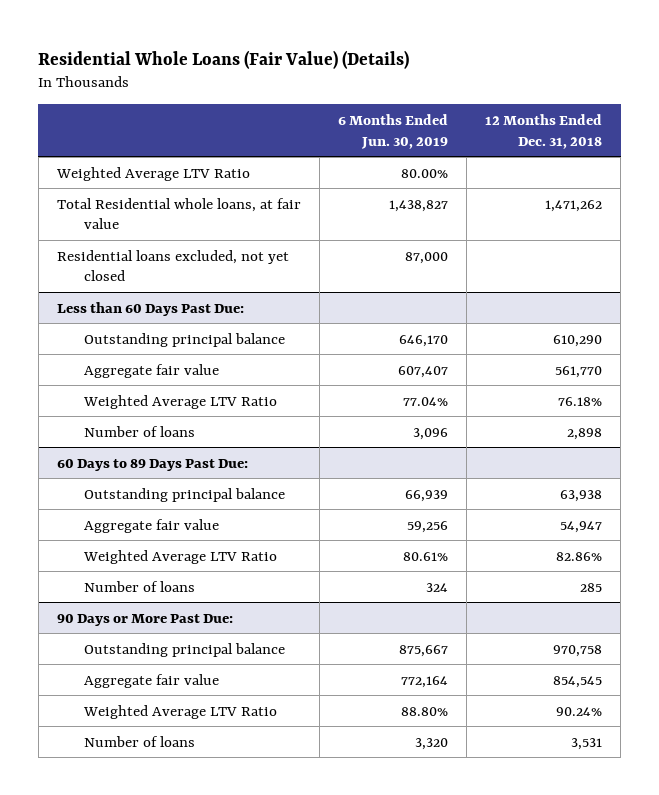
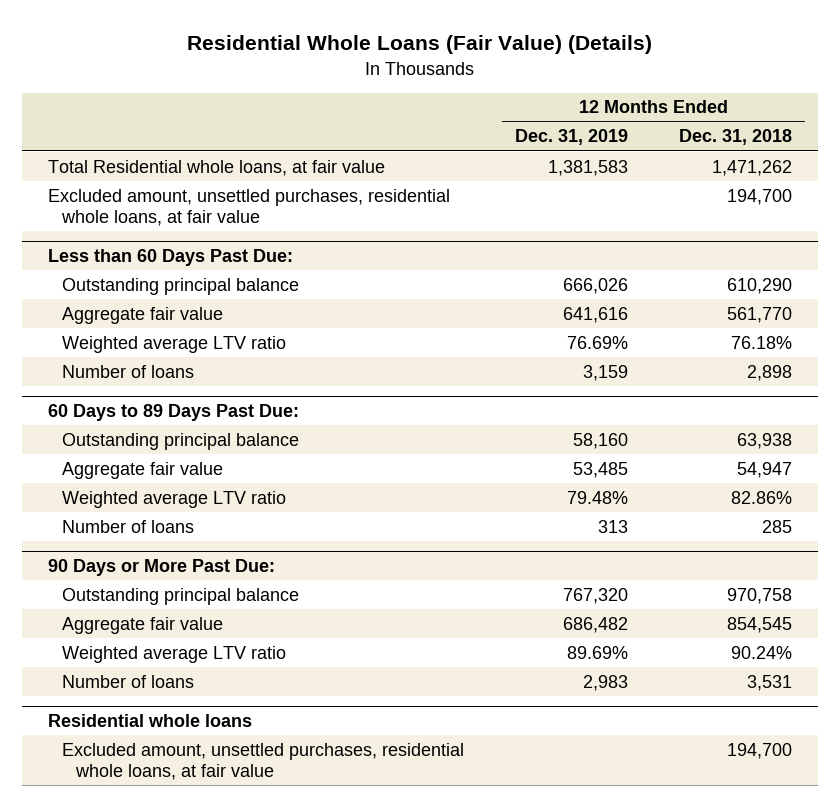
- | 6 Months Ended Jun. 30, 2019 | 12 Months Ended Dec. 31, 2018
+ | 12 Months Ended Dec. 31, 2019 | 12 Months Ended Dec. 31, 2018
- Weighted Average LTV Ratio | 80.00% |
- Residential loans excluded, not yet closed | 87,000 |
+ Excluded amount, unsettled purchases, residential whole loans, at fair value | | 194,700
@ Less than 60 Days Past Due:
- Weighted Average LTV Ratio | 77.04% | 76.18%
+ Weighted average LTV ratio | 76.69% | 76.18%
@ 60 Days to 89 Days Past Due:
- Weighted Average LTV Ratio | 80.61% | 82.86%
+ Weighted average LTV ratio | 79.48% | 82.86%
@ 90 Days or More Past Due:
- Weighted Average LTV Ratio | 88.80% | 90.24%
+ Weighted average LTV ratio | 89.69% | 90.24%
+ Residential whole loans
+ Excluded amount, unsettled purchases, residential whole loans, at fair value | | 194,700

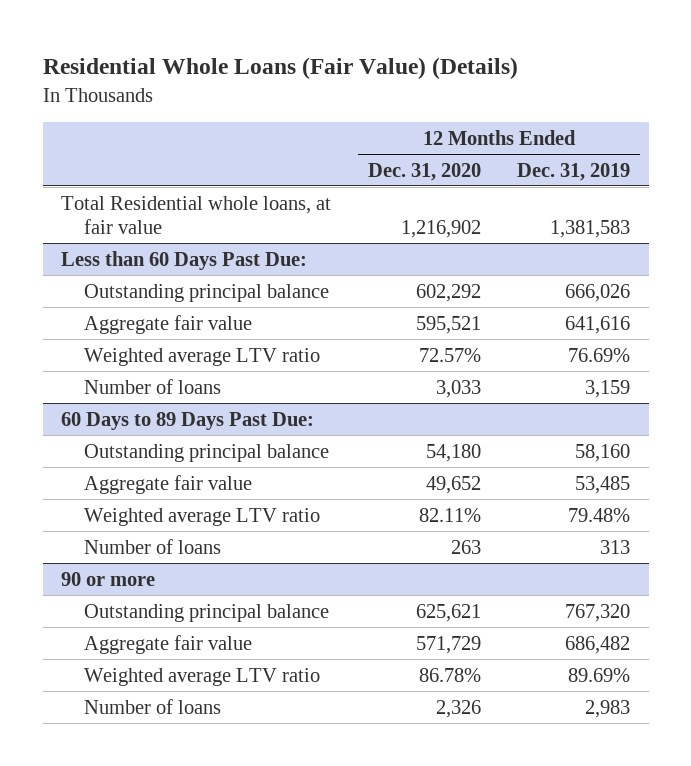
- | 12 Months Ended Dec. 31, 2019 | 12 Months Ended Dec. 31, 2018
+ | 12 Months Ended Dec. 31, 2020 | 12 Months Ended Dec. 31, 2019
- Excluded amount, unsettled purchases, residential whole loans, at fair value | | 194,700
- 90 Days or More Past Due:
+ 90 or more
- Residential whole loans
- Excluded amount, unsettled purchases, residential whole loans, at fair value | | 194,700

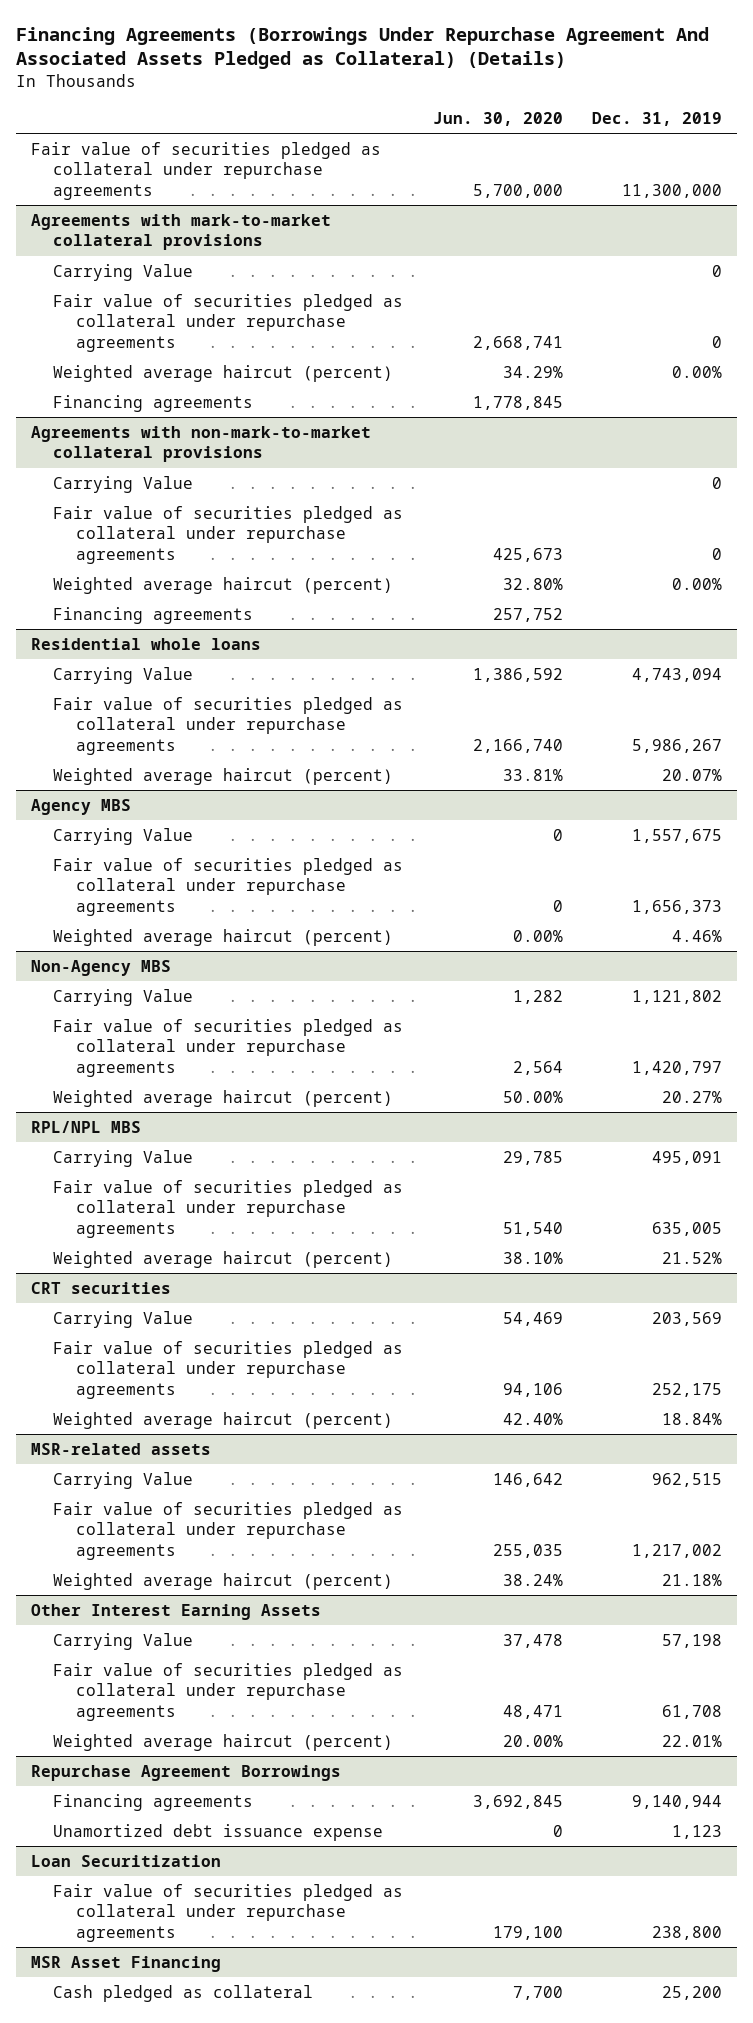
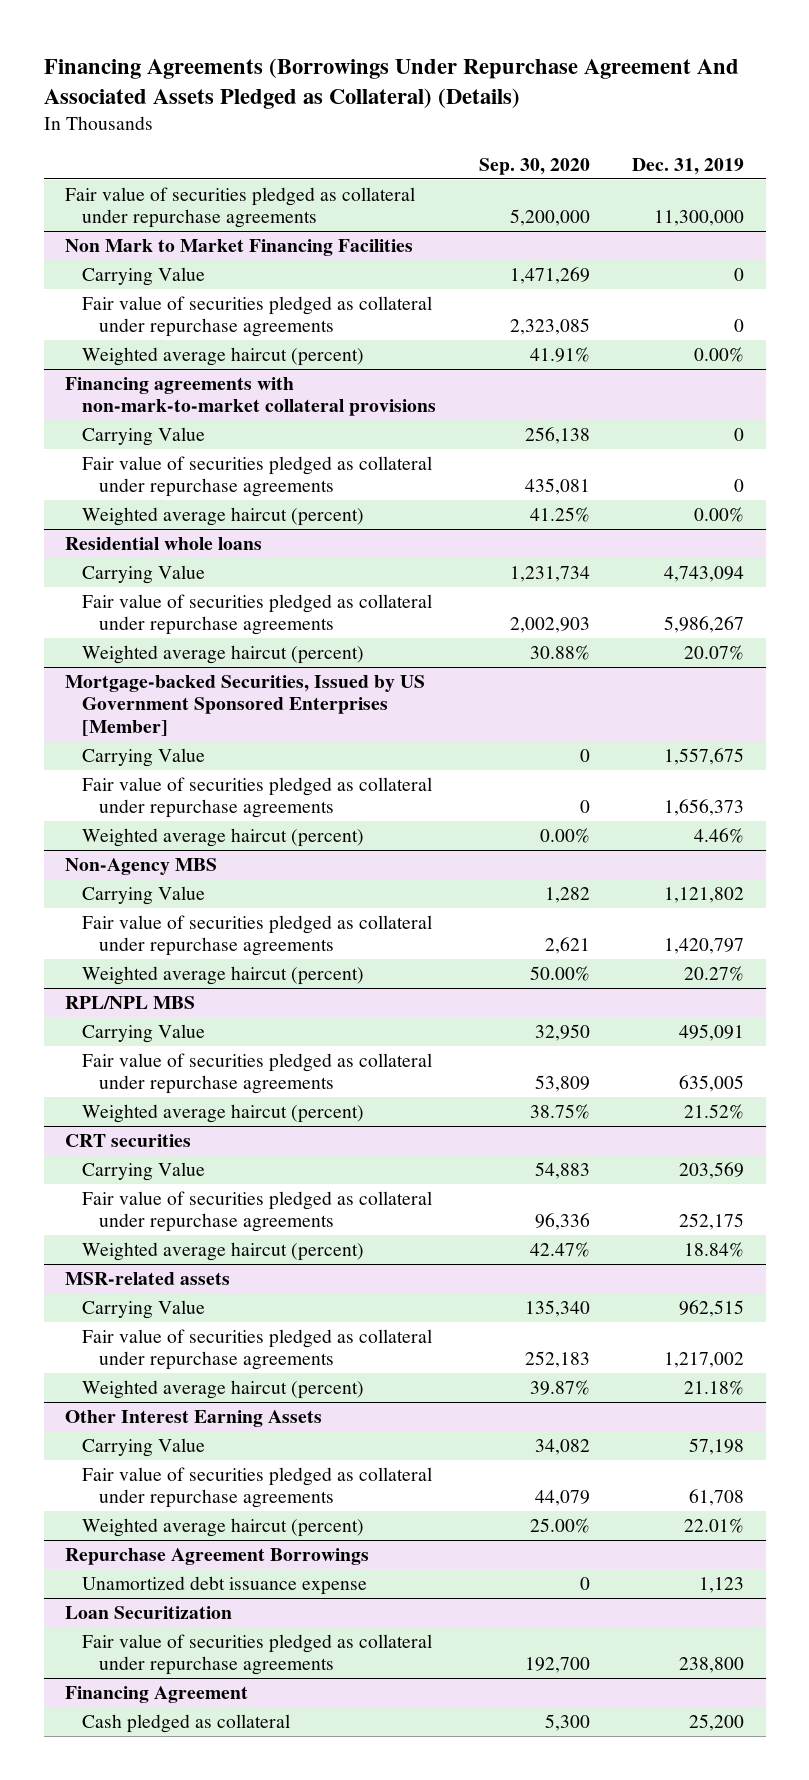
- | Jun. 30, 2020 | Dec. 31, 2019
+ | Sep. 30, 2020 | Dec. 31, 2019
- Agreements with mark-to-market collateral provisions
+ Non Mark to Market Financing Facilities
- Financing agreements | 1,778,845 |
- Agreements with non-mark-to-market collateral provisions
+ Financing agreements with non-mark-to-market collateral provisions
- Financing agreements | 257,752 |
- Agency MBS
+ Mortgage-backed Securities, Issued by US Government Sponsored Enterprises [Member]
@ Repurchase Agreement Borrowings
- Financing agreements | 3,692,845 | 9,140,944
- MSR Asset Financing
+ Financing Agreement

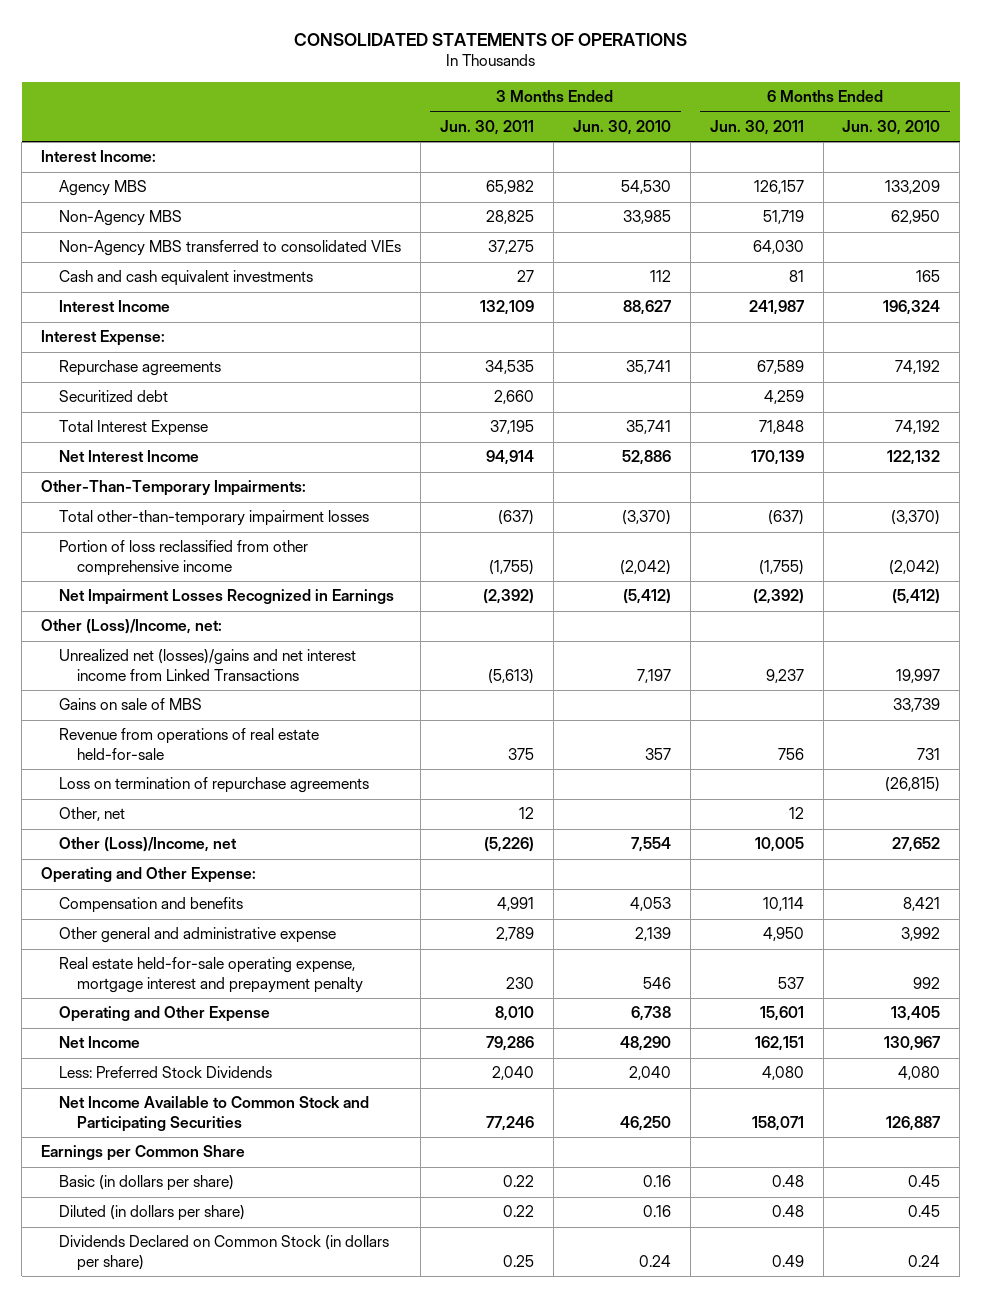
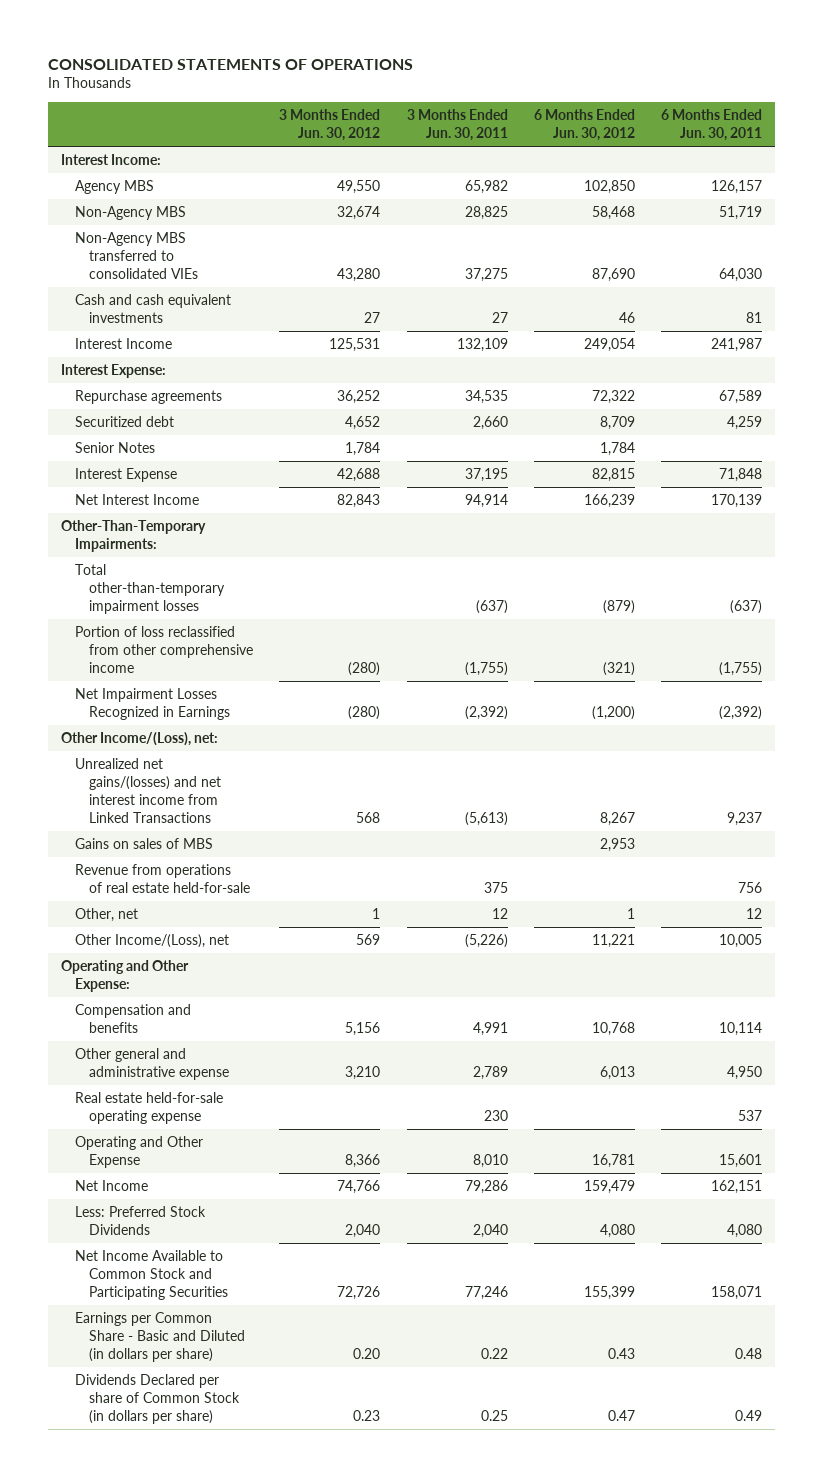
- | 3 Months Ended Jun. 30, 2011 | 3 Months Ended Jun. 30, 2010 | 6 Months Ended Jun. 30, 2011 | 6 Months Ended Jun. 30, 2010
+ | 3 Months Ended Jun. 30, 2012 | 3 Months Ended Jun. 30, 2011 | 6 Months Ended Jun. 30, 2012 | 6 Months Ended Jun. 30, 2011
- Total Interest Expense | 37,195 | 35,741 | 71,848 | 74,192
+ Senior Notes | 1,784 | | 1,784 |
+ Interest Expense | 42,688 | 37,195 | 82,815 | 71,848
- Other (Loss)/Income, net:
- Unrealized net (losses)/gains and net interest income from Linked Transactions | (5,613) | 7,197 | 9,237 | 19,997
- Gains on sale of MBS | | | | 33,739
+ Other Income/(Loss), net:
+ Unrealized net gains/(losses) and net interest income from Linked Transactions | 568 | (5,613) | 8,267 | 9,237
+ Gains on sales of MBS | | | 2,953 |
- Loss on termination of repurchase agreements | | | | (26,815)
- Other (Loss)/Income, net | (5,226) | 7,554 | 10,005 | 27,652
+ Other Income/(Loss), net | 569 | (5,226) | 11,221 | 10,005
- Real estate held-for-sale operating expense, mortgage interest and prepayment penalty | 230 | 546 | 537 | 992
+ Real estate held-for-sale operating expense | | 230 | | 537
- Earnings per Common Share
- Basic (in dollars per share) | 0.22 | 0.16 | 0.48 | 0.45
- Diluted (in dollars per share) | 0.22 | 0.16 | 0.48 | 0.45
- Dividends Declared on Common Stock (in dollars per share) | 0.25 | 0.24 | 0.49 | 0.24
+ Earnings per Common Share - Basic and Diluted (in dollars per share) | 0.20 | 0.22 | 0.43 | 0.48
+ Dividends Declared per share of Common Stock (in dollars per share) | 0.23 | 0.25 | 0.47 | 0.49

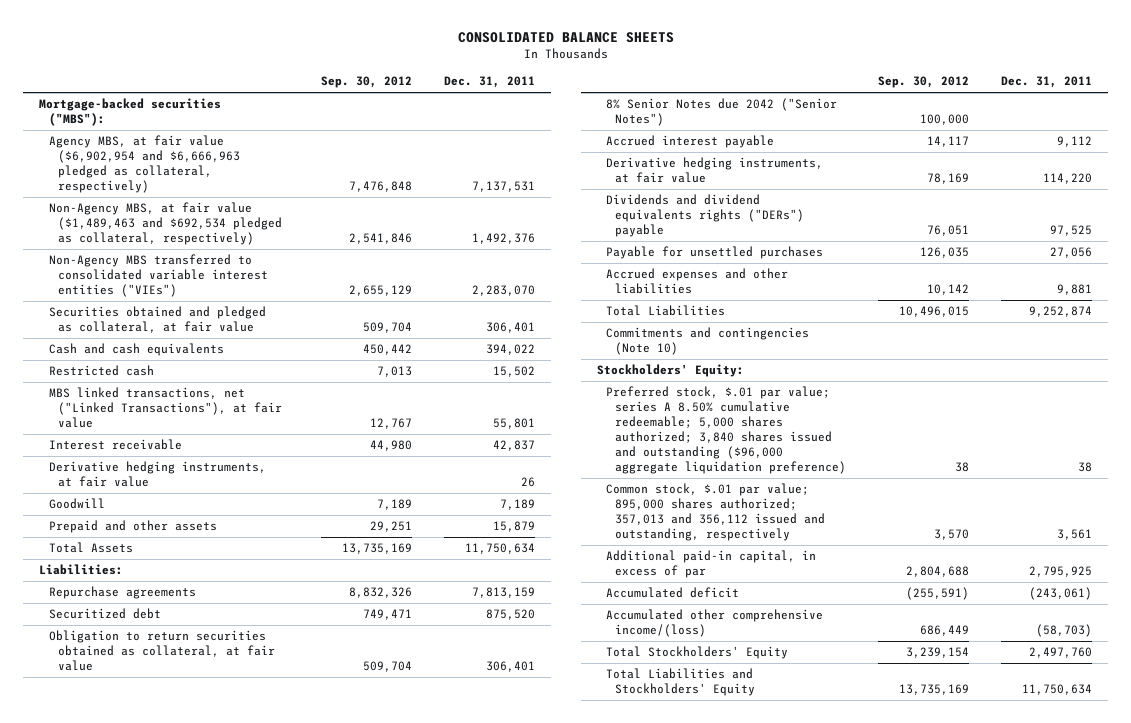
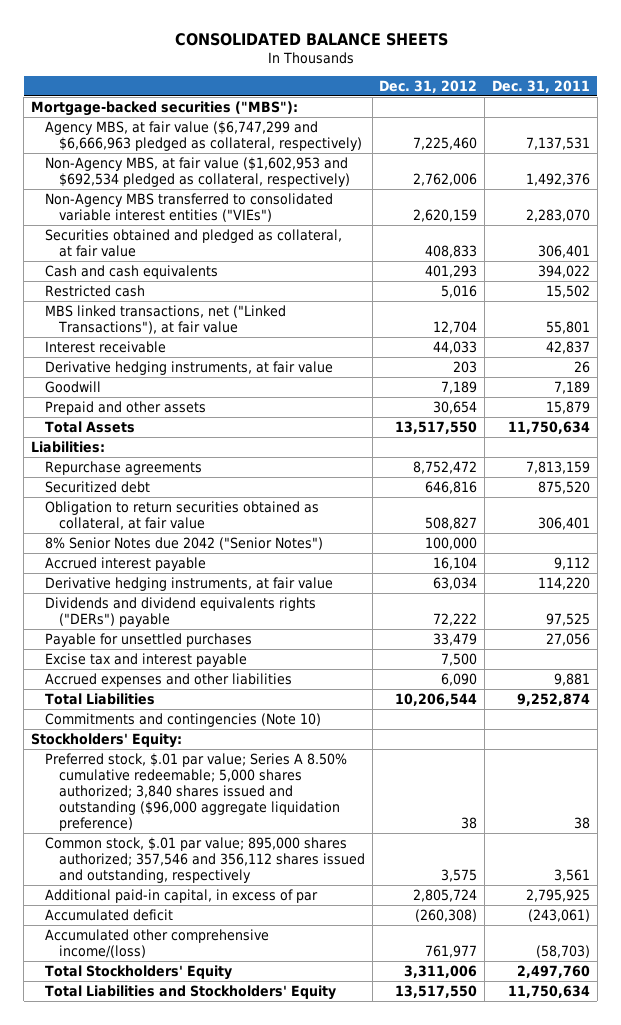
- | Sep. 30, 2012 | Dec. 31, 2011
+ | Dec. 31, 2012 | Dec. 31, 2011
- Agency MBS, at fair value ($6,902,954 and $6,666,963 pledged as collateral, respectively) | 7,476,848 | 7,137,531
- Non-Agency MBS, at fair value ($1,489,463 and $692,534 pledged as collateral, respectively) | 2,541,846 | 1,492,376
+ Agency MBS, at fair value ($6,747,299 and $6,666,963 pledged as collateral, respectively) | 7,225,460 | 7,137,531
+ Non-Agency MBS, at fair value ($1,602,953 and $692,534 pledged as collateral, respectively) | 2,762,006 | 1,492,376
+ Excise tax and interest payable | 7,500 |
- Preferred stock, $.01 par value; series A 8.50% cumulative redeemable; 5,000 shares authorized; 3,840 shares issued and outstanding ($96,000 aggregate liquidation preference) | 38 | 38
- Common stock, $.01 par value; 895,000 shares authorized; 357,013 and 356,112 issued and outstanding, respectively | 3,570 | 3,561
+ Preferred stock, $.01 par value; Series A 8.50% cumulative redeemable; 5,000 shares authorized; 3,840 shares issued and outstanding ($96,000 aggregate liquidation preference) | 38 | 38
+ Common stock, $.01 par value; 895,000 shares authorized; 357,546 and 356,112 shares issued and outstanding, respectively | 3,575 | 3,561

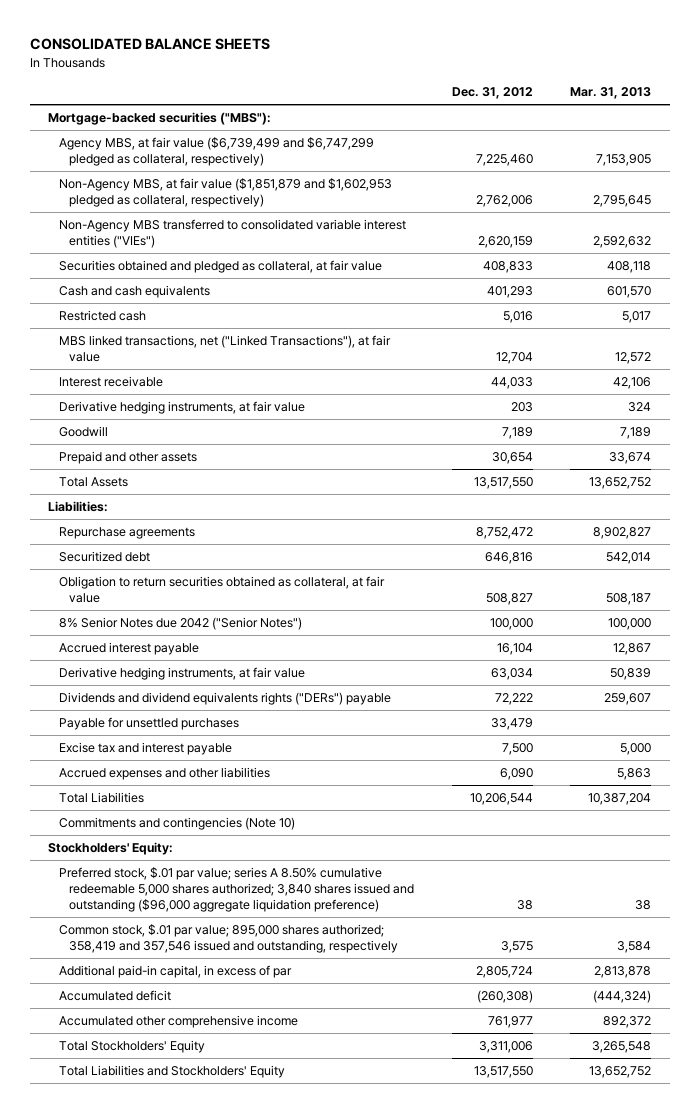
- | Dec. 31, 2012 | Dec. 31, 2011
+ | Dec. 31, 2012 | Mar. 31, 2013
- Agency MBS, at fair value ($6,747,299 and $6,666,963 pledged as collateral, respectively) | 7,225,460 | 7,137,531
- Non-Agency MBS, at fair value ($1,602,953 and $692,534 pledged as collateral, respectively) | 2,762,006 | 1,492,376
+ Agency MBS, at fair value ($6,739,499 and $6,747,299 pledged as collateral, respectively) | 7,225,460 | 7,153,905
+ Non-Agency MBS, at fair value ($1,851,879 and $1,602,953 pledged as collateral, respectively) | 2,762,006 | 2,795,645
- Preferred stock, $.01 par value; Series A 8.50% cumulative redeemable; 5,000 shares authorized; 3,840 shares issued and outstanding ($96,000 aggregate liquidation preference) | 38 | 38
- Common stock, $.01 par value; 895,000 shares authorized; 357,546 and 356,112 shares issued and outstanding, respectively | 3,575 | 3,561
+ Preferred stock, $.01 par value; series A 8.50% cumulative redeemable 5,000 shares authorized; 3,840 shares issued and outstanding ($96,000 aggregate liquidation preference) | 38 | 38
+ Common stock, $.01 par value; 895,000 shares authorized; 358,419 and 357,546 issued and outstanding, respectively | 3,575 | 3,584
- Accumulated other comprehensive income/(loss) | 761,977 | (58,703)
+ Accumulated other comprehensive income | 761,977 | 892,372

